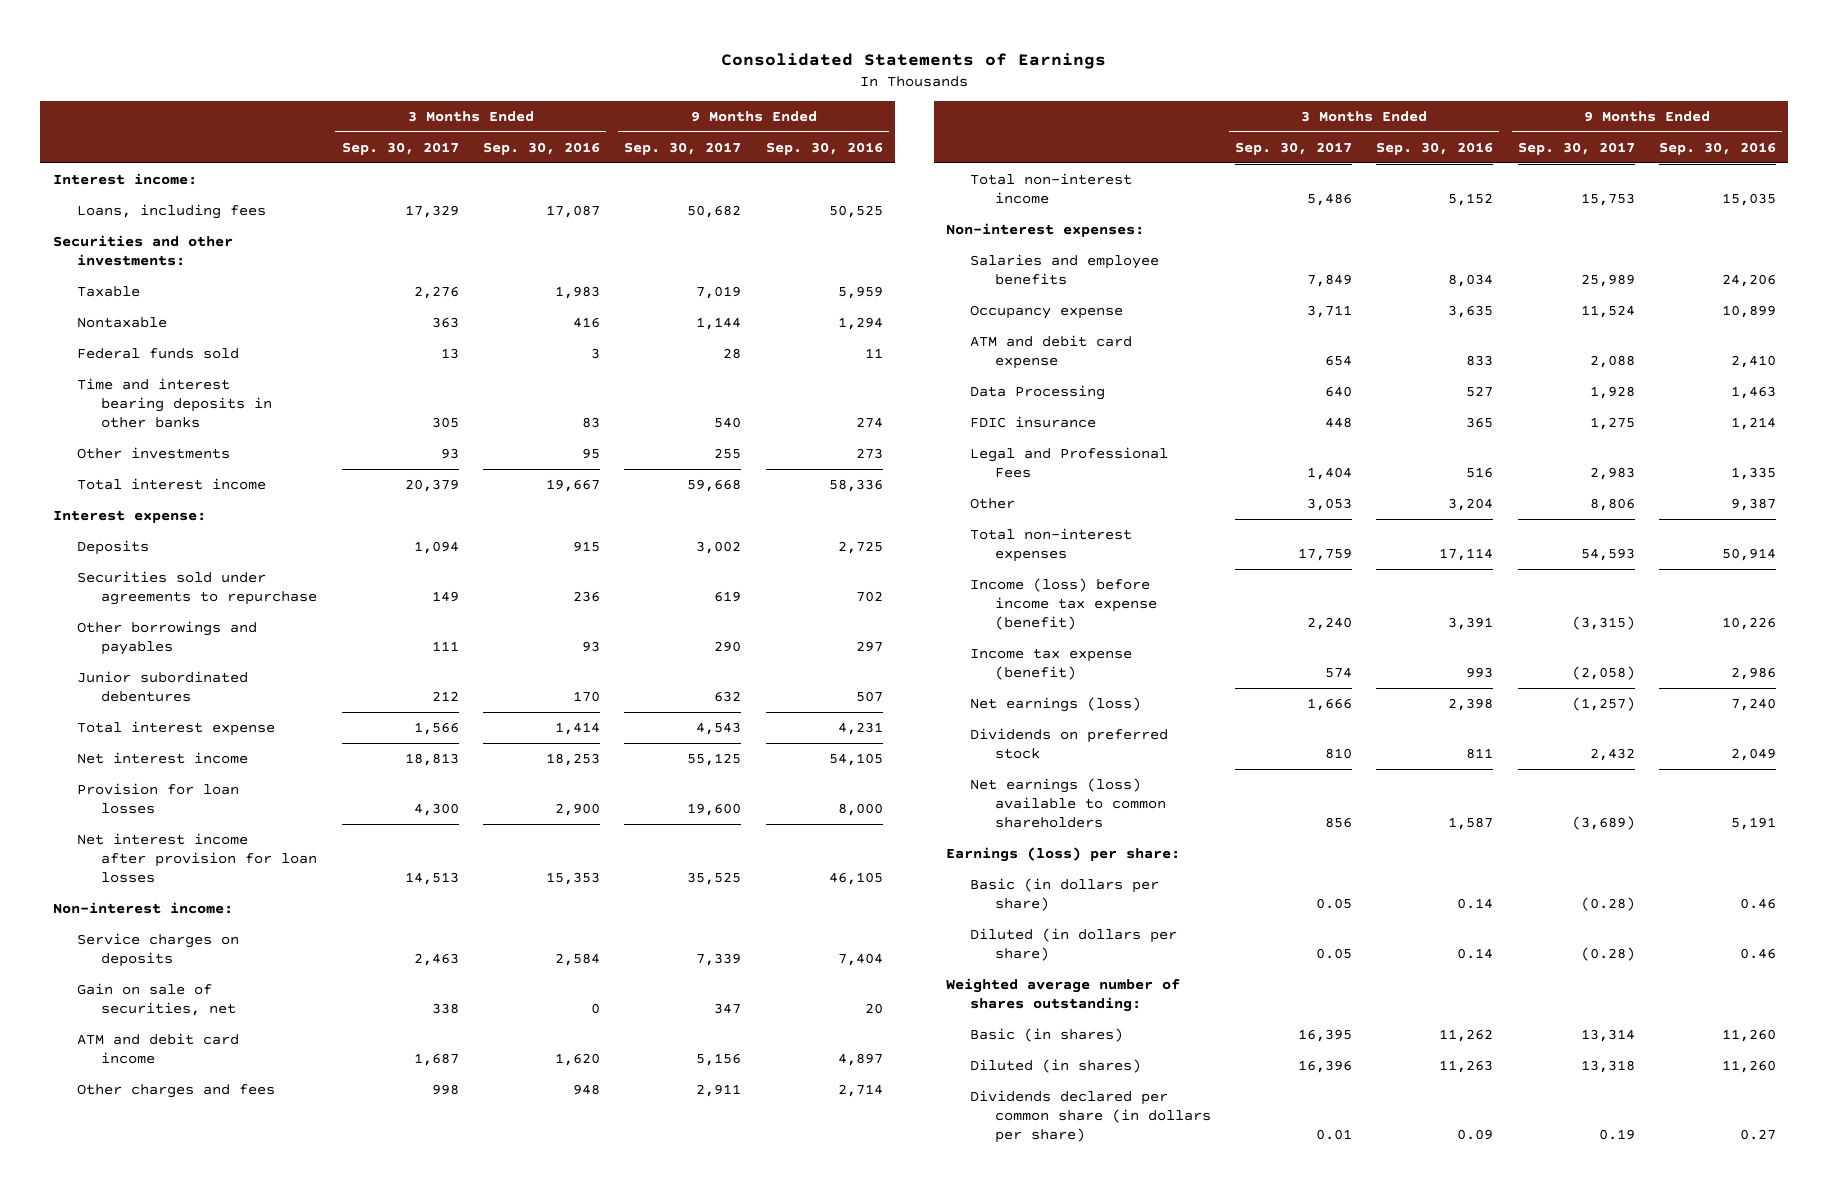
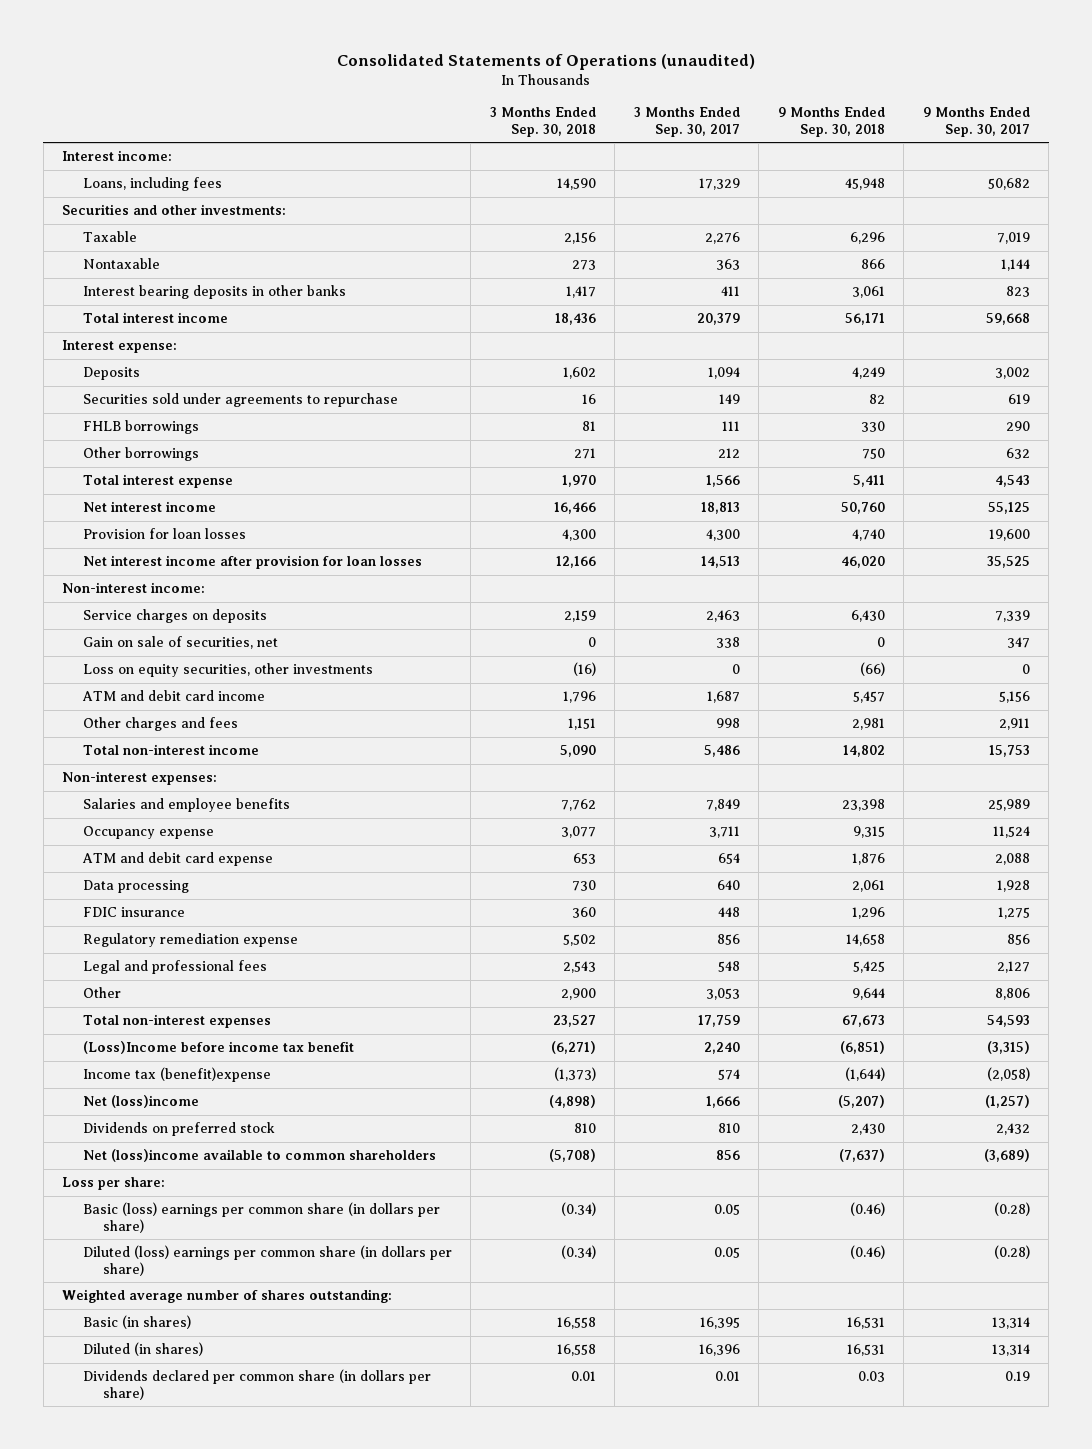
- Consolidated Statements of Earnings
+ Consolidated Statements of Operations (unaudited)
- | 3 Months Ended Sep. 30, 2017 | 3 Months Ended Sep. 30, 2016 | 9 Months Ended Sep. 30, 2017 | 9 Months Ended Sep. 30, 2016
+ | 3 Months Ended Sep. 30, 2018 | 3 Months Ended Sep. 30, 2017 | 9 Months Ended Sep. 30, 2018 | 9 Months Ended Sep. 30, 2017
- Federal funds sold | 13 | 3 | 28 | 11
- Time and interest bearing deposits in other banks | 305 | 83 | 540 | 274
- Other investments | 93 | 95 | 255 | 273
+ Interest bearing deposits in other banks | 1,417 | 411 | 3,061 | 823
- Other borrowings and payables | 111 | 93 | 290 | 297
- Junior subordinated debentures | 212 | 170 | 632 | 507
+ FHLB borrowings | 81 | 111 | 330 | 290
+ Other borrowings | 271 | 212 | 750 | 632
+ Loss on equity securities, other investments | (16) | 0 | (66) | 0
- Data Processing | 640 | 527 | 1,928 | 1,463
+ Data processing | 730 | 640 | 2,061 | 1,928
- Legal and Professional Fees | 1,404 | 516 | 2,983 | 1,335
+ Regulatory remediation expense | 5,502 | 856 | 14,658 | 856
+ Legal and professional fees | 2,543 | 548 | 5,425 | 2,127
- Income (loss) before income tax expense (benefit) | 2,240 | 3,391 | (3,315) | 10,226
- Income tax expense (benefit) | 574 | 993 | (2,058) | 2,986
- Net earnings (loss) | 1,666 | 2,398 | (1,257) | 7,240
+ (Loss)Income before income tax benefit | (6,271) | 2,240 | (6,851) | (3,315)
+ Income tax (benefit)expense | (1,373) | 574 | (1,644) | (2,058)
+ Net (loss)income | (4,898) | 1,666 | (5,207) | (1,257)
- Net earnings (loss) available to common shareholders | 856 | 1,587 | (3,689) | 5,191
- Earnings (loss) per share:
- Basic (in dollars per share) | 0.05 | 0.14 | (0.28) | 0.46
- Diluted (in dollars per share) | 0.05 | 0.14 | (0.28) | 0.46
+ Net (loss)income available to common shareholders | (5,708) | 856 | (7,637) | (3,689)
+ Loss per share:
+ Basic (loss) earnings per common share (in dollars per share) | (0.34) | 0.05 | (0.46) | (0.28)
+ Diluted (loss) earnings per common share (in dollars per share) | (0.34) | 0.05 | (0.46) | (0.28)
- Diluted (in shares) | 16,396 | 11,263 | 13,318 | 11,260
+ Diluted (in shares) | 16,558 | 16,396 | 16,531 | 13,314

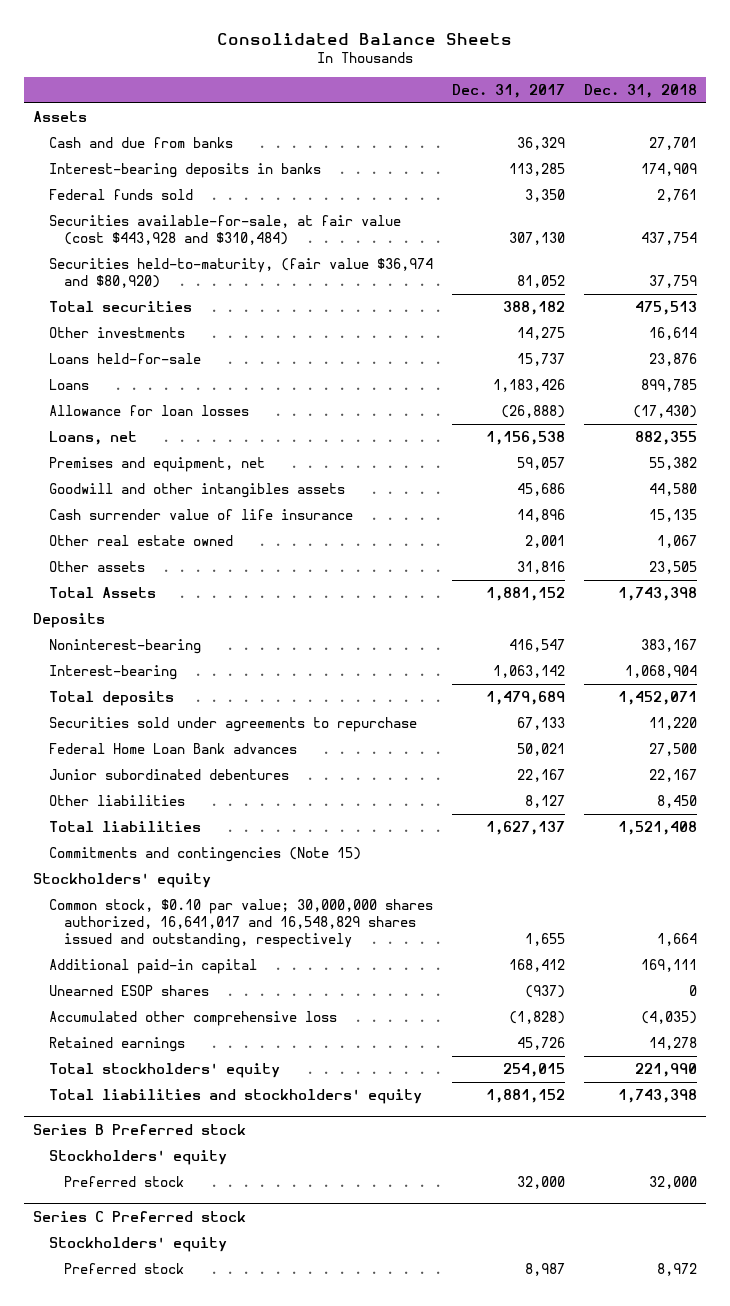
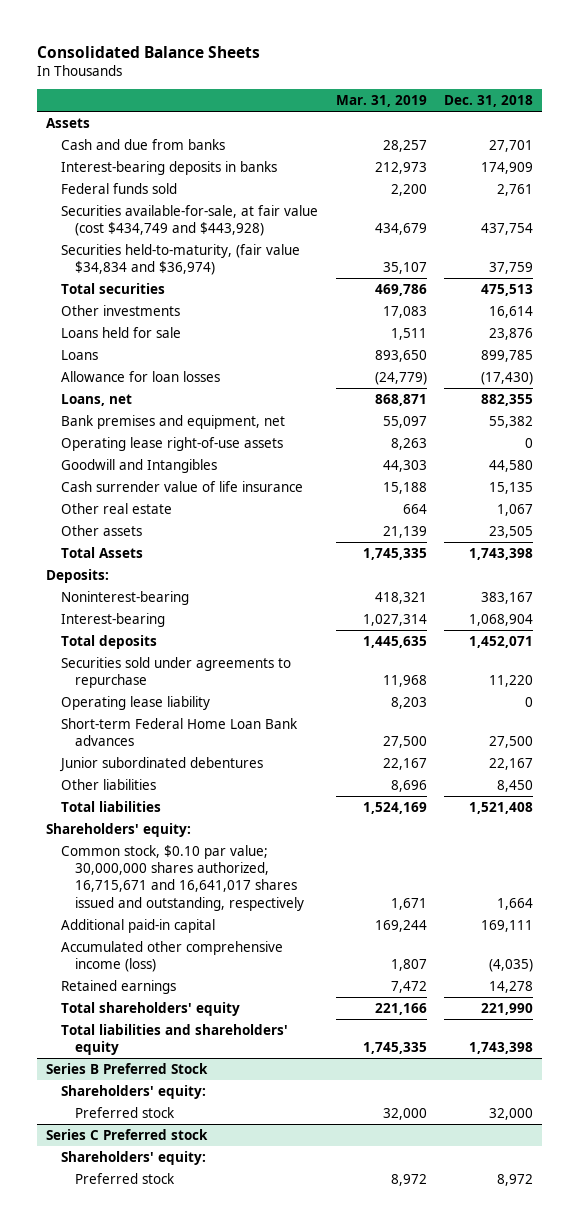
- | Dec. 31, 2017 | Dec. 31, 2018
+ | Mar. 31, 2019 | Dec. 31, 2018
- Securities available-for-sale, at fair value (cost $443,928 and $310,484) | 307,130 | 437,754
- Securities held-to-maturity, (fair value $36,974 and $80,920) | 81,052 | 37,759
+ Securities available-for-sale, at fair value (cost $434,749 and $443,928) | 434,679 | 437,754
+ Securities held-to-maturity, (fair value $34,834 and $36,974) | 35,107 | 37,759
- Loans held-for-sale | 15,737 | 23,876
+ Loans held for sale | 1,511 | 23,876
- Premises and equipment, net | 59,057 | 55,382
- Goodwill and other intangibles assets | 45,686 | 44,580
+ Bank premises and equipment, net | 55,097 | 55,382
+ Operating lease right-of-use assets | 8,263 | 0
+ Goodwill and Intangibles | 44,303 | 44,580
- Other real estate owned | 2,001 | 1,067
+ Other real estate | 664 | 1,067
- Deposits
+ Deposits:
- Federal Home Loan Bank advances | 50,021 | 27,500
+ Operating lease liability | 8,203 | 0
+ Short-term Federal Home Loan Bank advances | 27,500 | 27,500
- Commitments and contingencies (Note 15)
- Stockholders' equity
- Common stock, $0.10 par value; 30,000,000 shares authorized, 16,641,017 and 16,548,829 shares issued and outstanding, respectively | 1,655 | 1,664
+ Shareholders' equity:
+ Common stock, $0.10 par value; 30,000,000 shares authorized, 16,715,671 and 16,641,017 shares issued and outstanding, respectively | 1,671 | 1,664
- Unearned ESOP shares | (937) | 0
- Accumulated other comprehensive loss | (1,828) | (4,035)
+ Accumulated other comprehensive income (loss) | 1,807 | (4,035)
- Total stockholders' equity | 254,015 | 221,990
- Total liabilities and stockholders' equity | 1,881,152 | 1,743,398
- Series B Preferred stock
- Stockholders' equity
+ Total shareholders' equity | 221,166 | 221,990
+ Total liabilities and shareholders' equity | 1,745,335 | 1,743,398
+ Series B Preferred Stock
+ Shareholders' equity:
@ Series C Preferred stock
- Stockholders' equity
+ Shareholders' equity:

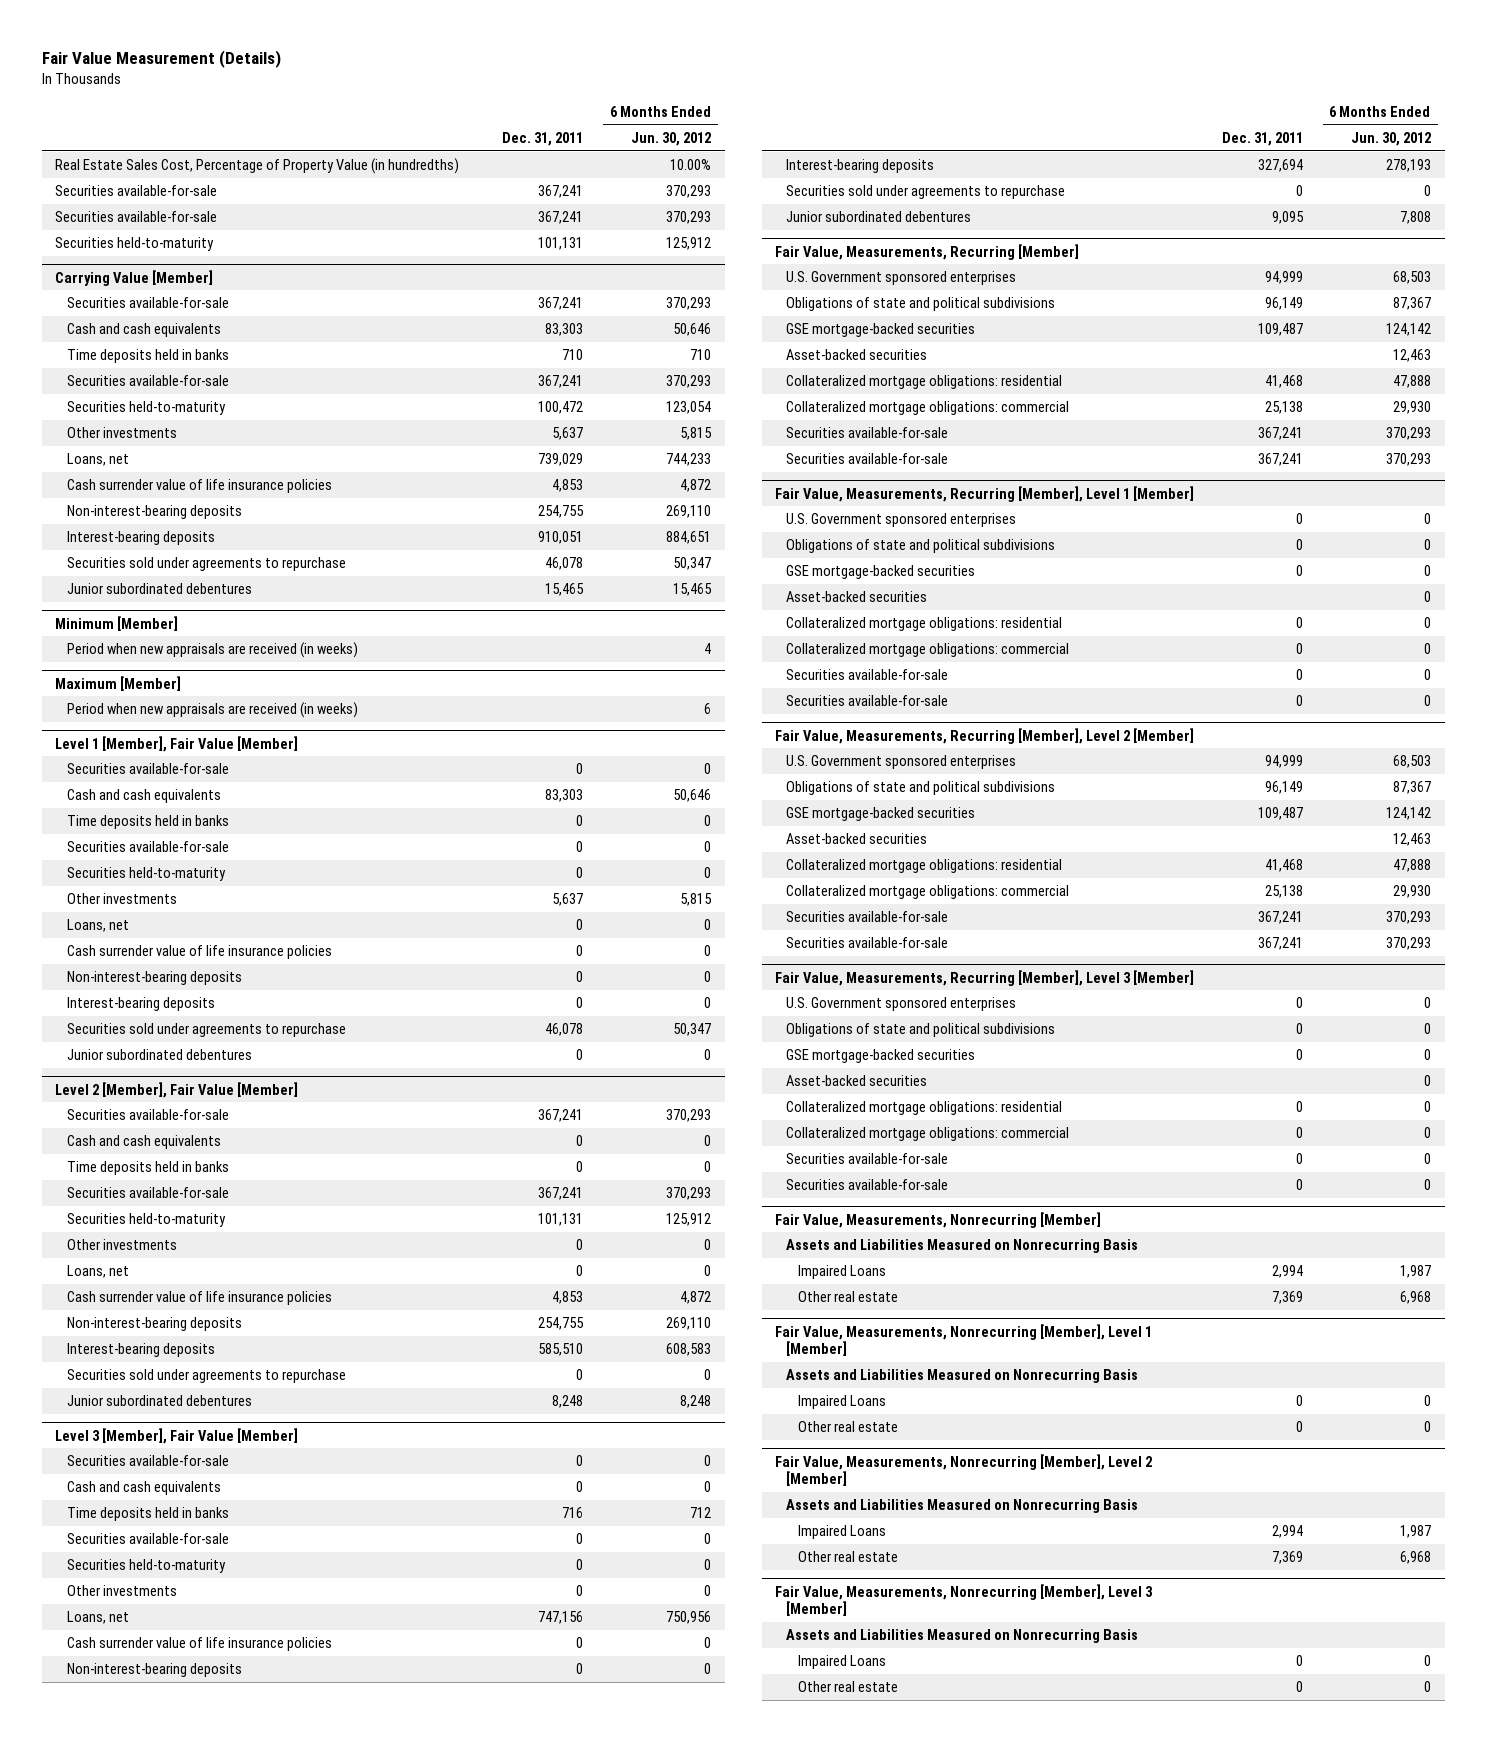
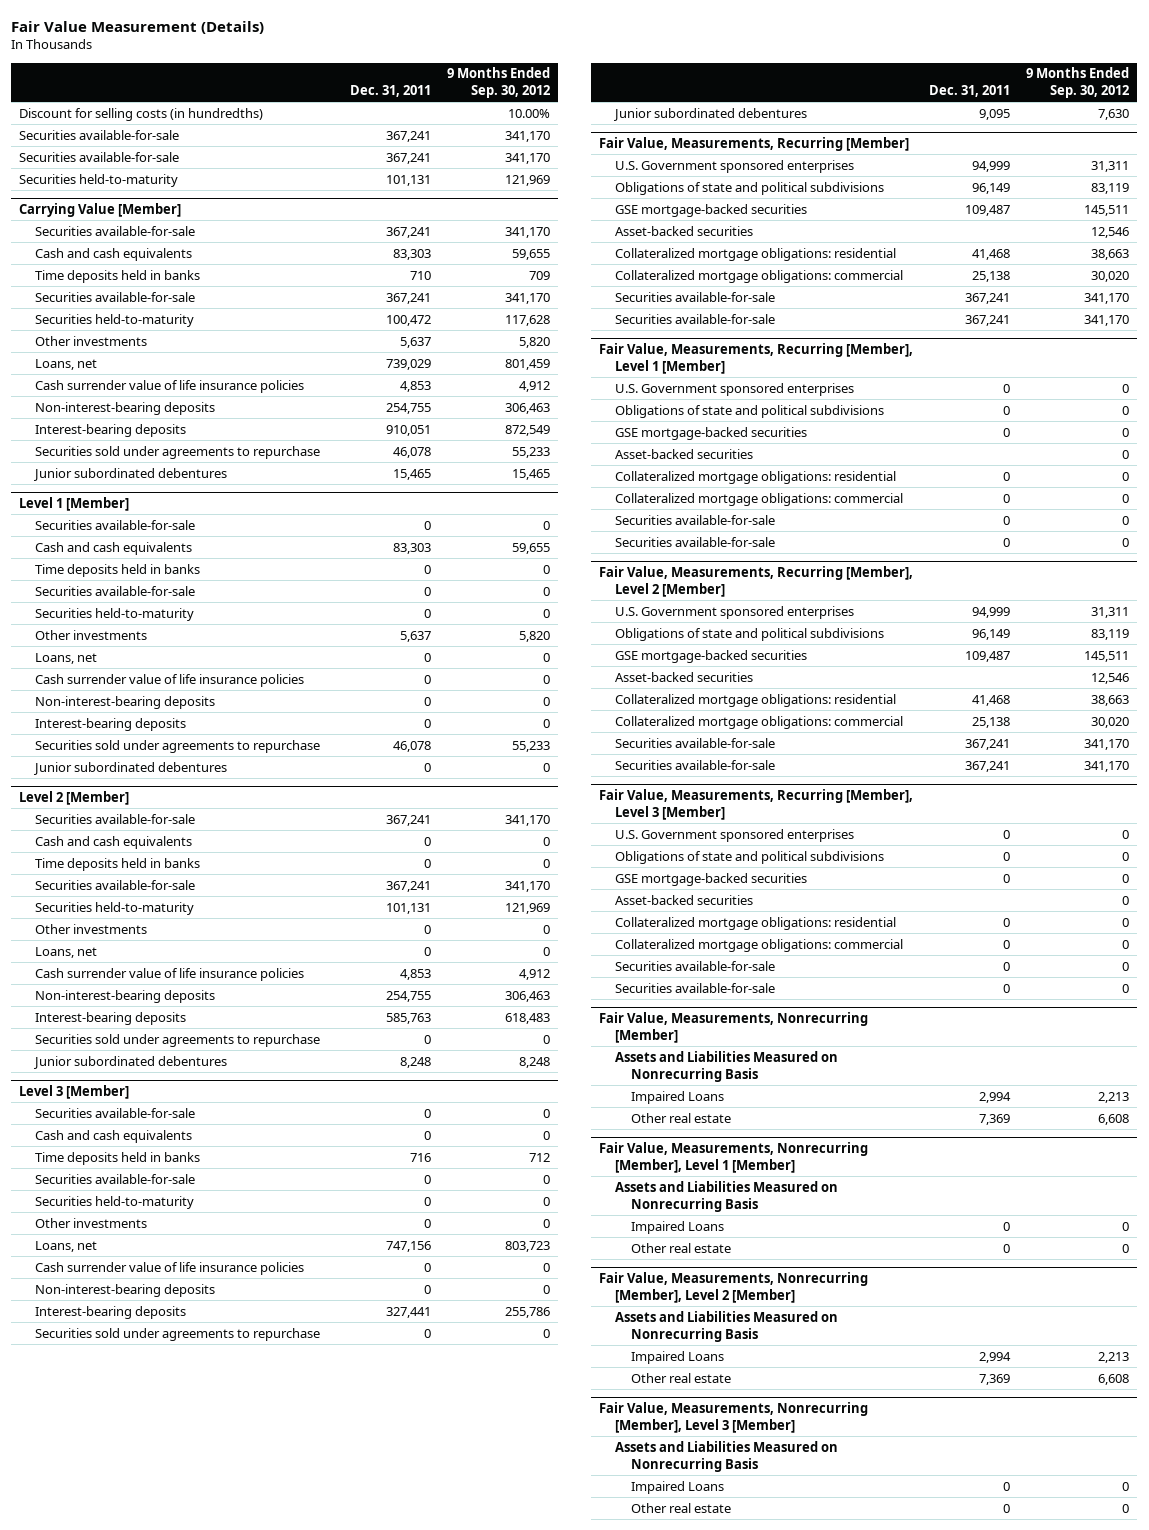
- | Dec. 31, 2011 | 6 Months Ended Jun. 30, 2012
+ | Dec. 31, 2011 | 9 Months Ended Sep. 30, 2012
- Real Estate Sales Cost, Percentage of Property Value (in hundredths) | | 10.00%
+ Discount for selling costs (in hundredths) | | 10.00%
- Minimum [Member]
- Period when new appraisals are received (in weeks) | | 4
- Maximum [Member]
- Period when new appraisals are received (in weeks) | | 6
- Level 1 [Member], Fair Value [Member]
+ Level 1 [Member]
- Level 2 [Member], Fair Value [Member]
+ Level 2 [Member]
- Interest-bearing deposits | 585,510 | 608,583
+ Interest-bearing deposits | 585,763 | 618,483
- Level 3 [Member], Fair Value [Member]
+ Level 3 [Member]
- Interest-bearing deposits | 327,694 | 278,193
+ Interest-bearing deposits | 327,441 | 255,786

